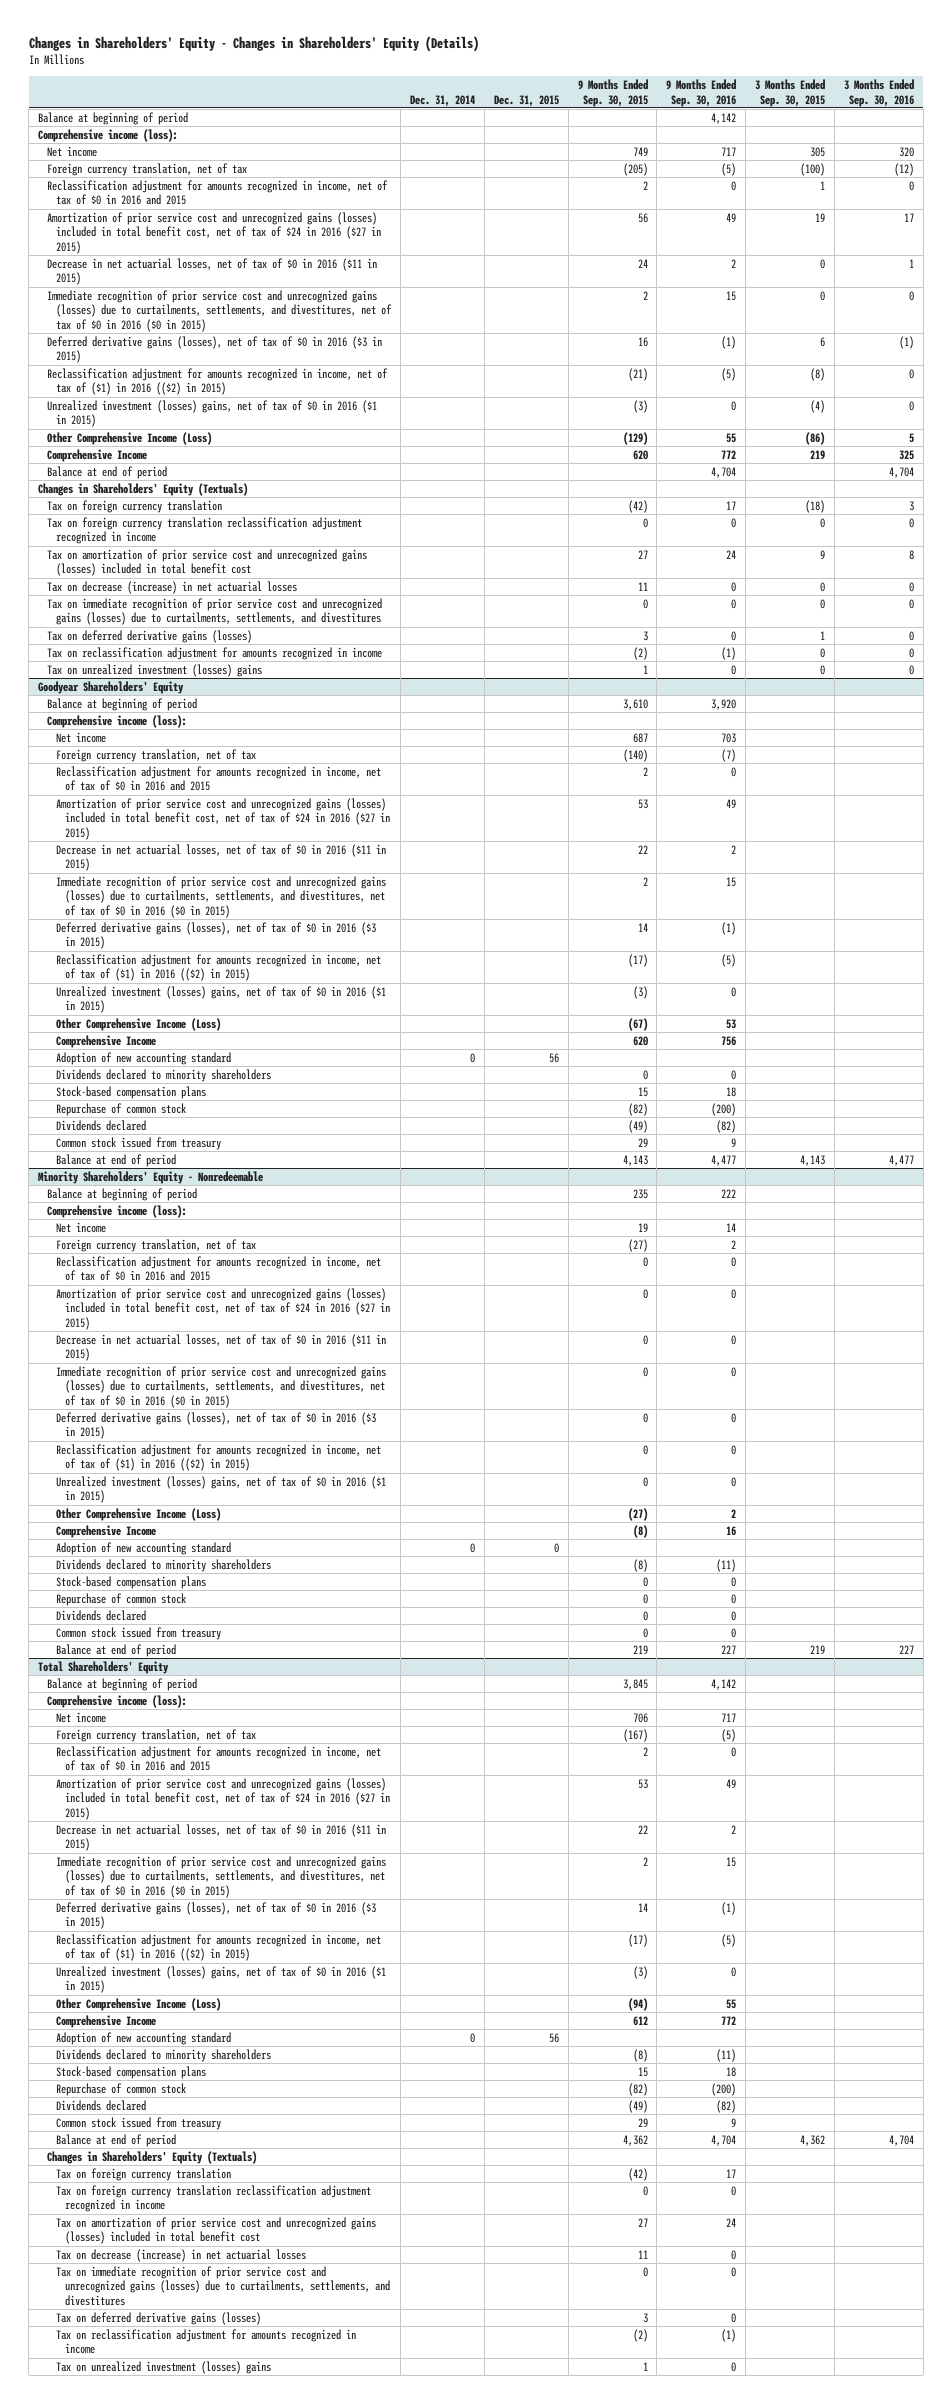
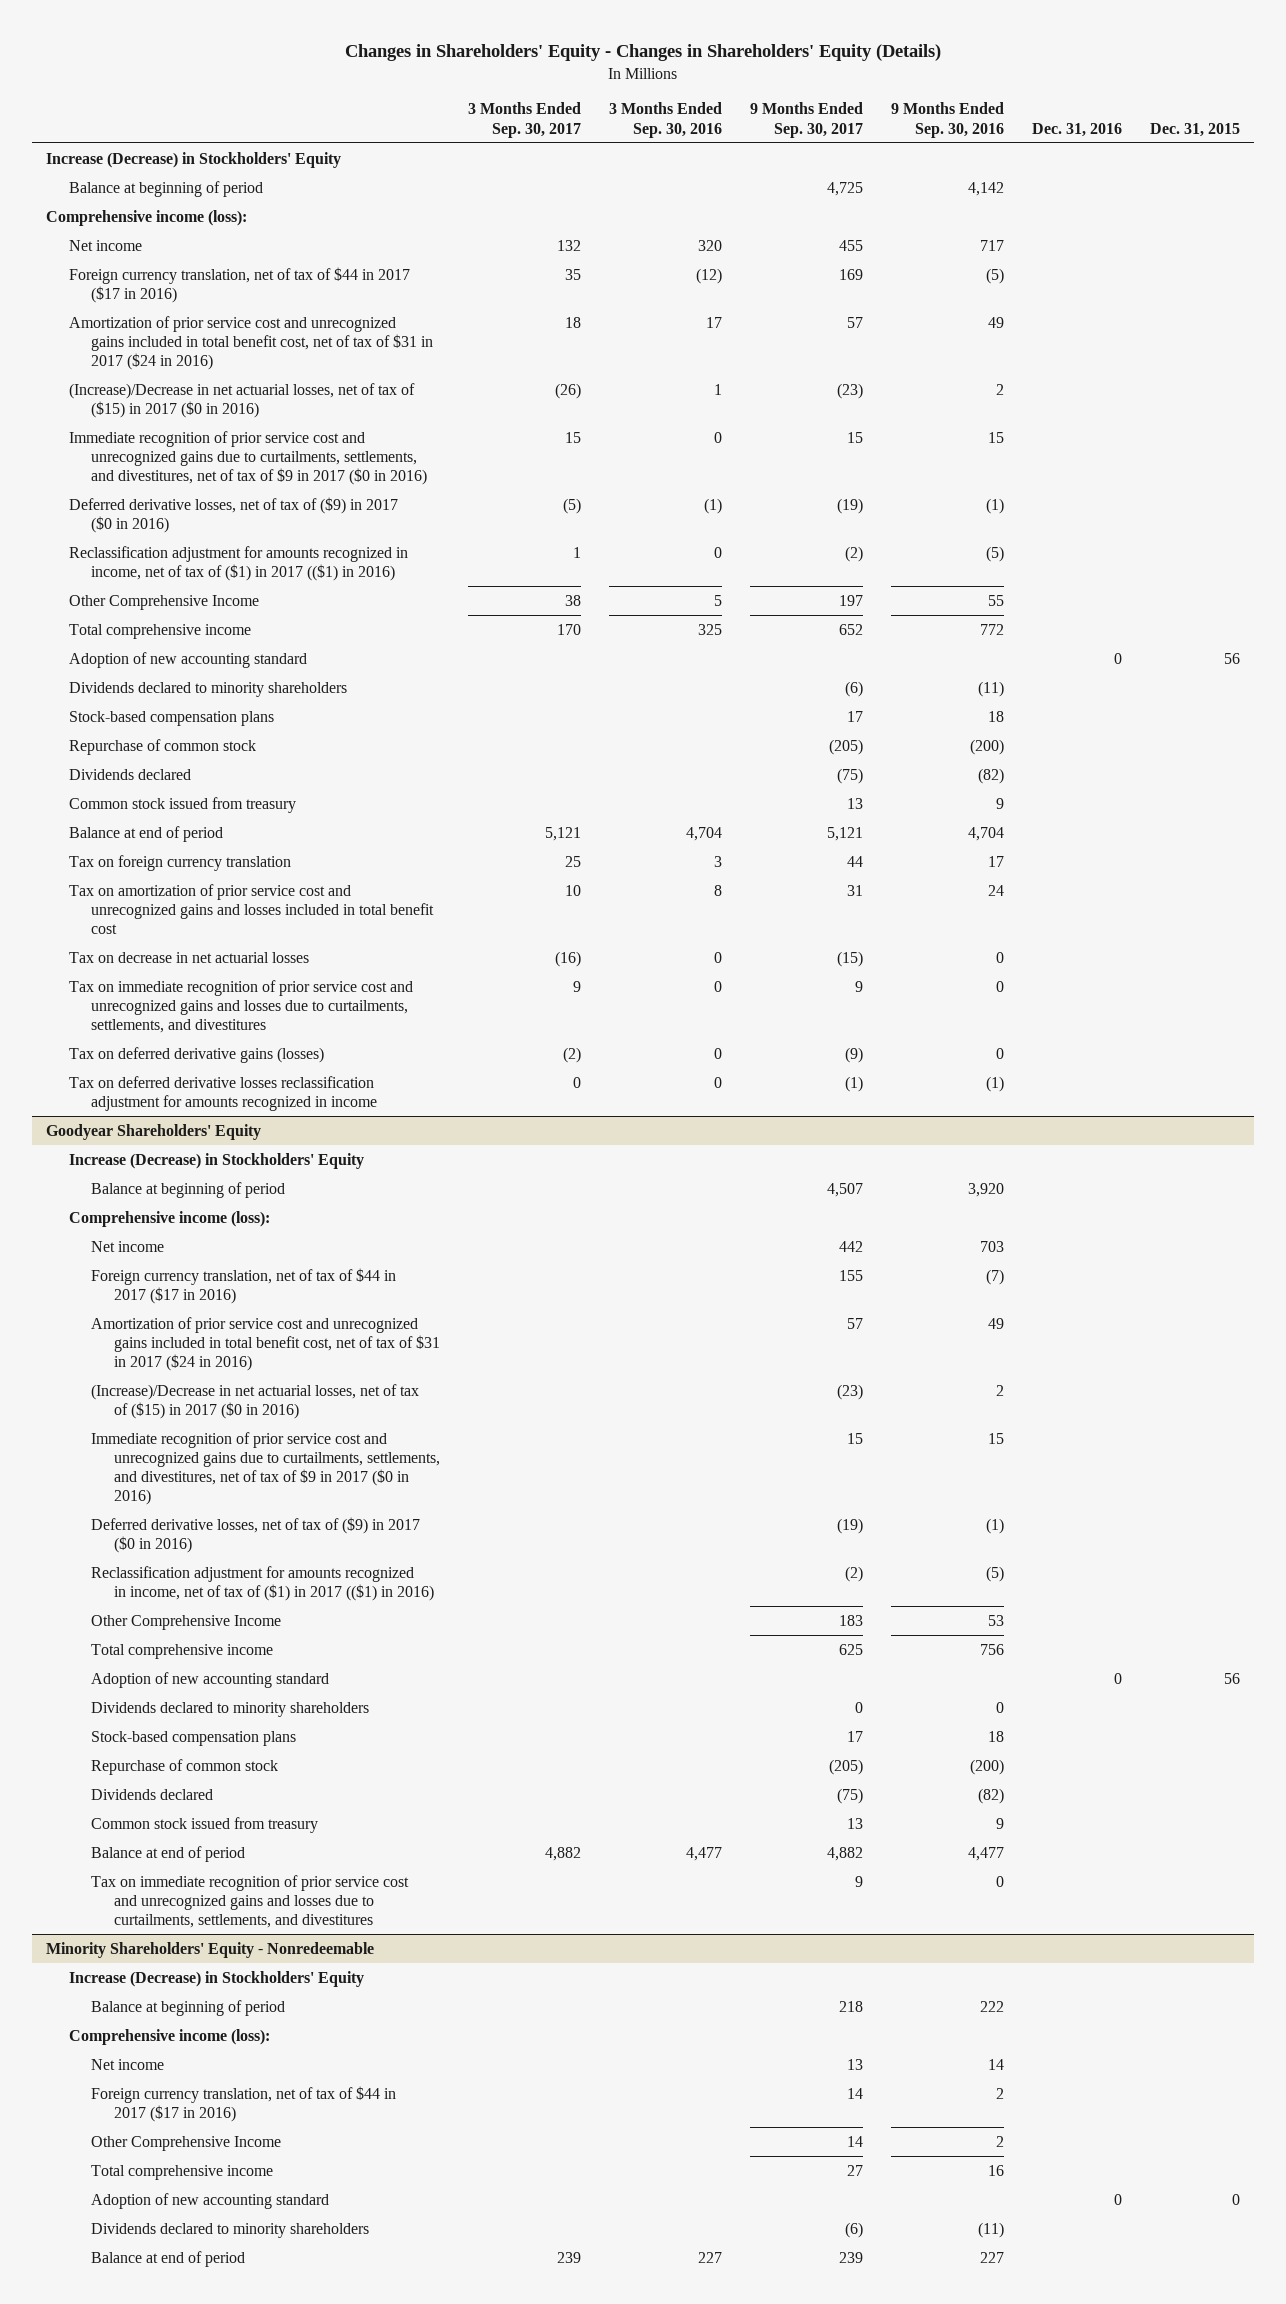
- | Dec. 31, 2014 | Dec. 31, 2015 | 9 Months Ended Sep. 30, 2015 | 9 Months Ended Sep. 30, 2016 | 3 Months Ended Sep. 30, 2015 | 3 Months Ended Sep. 30, 2016
+ | 3 Months Ended Sep. 30, 2017 | 3 Months Ended Sep. 30, 2016 | 9 Months Ended Sep. 30, 2017 | 9 Months Ended Sep. 30, 2016 | Dec. 31, 2016 | Dec. 31, 2015
+ Increase (Decrease) in Stockholders' Equity
- Foreign currency translation, net of tax | | | (205) | (5) | (100) | (12)
- Reclassification adjustment for amounts recognized in income, net of tax of $0 in 2016 and 2015 | | | 2 | 0 | 1 | 0
- Amortization of prior service cost and unrecognized gains (losses) included in total benefit cost, net of tax of $24 in 2016 ($27 in 2015) | | | 56 | 49 | 19 | 17
- Decrease in net actuarial losses, net of tax of $0 in 2016 ($11 in 2015) | | | 24 | 2 | 0 | 1
- Immediate recognition of prior service cost and unrecognized gains (losses) due to curtailments, settlements, and divestitures, net of tax of $0 in 2016 ($0 in 2015) | | | 2 | 15 | 0 | 0
- Deferred derivative gains (losses), net of tax of $0 in 2016 ($3 in 2015) | | | 16 | (1) | 6 | (1)
- Reclassification adjustment for amounts recognized in income, net of tax of ($1) in 2016 (($2) in 2015) | | | (21) | (5) | (8) | 0
- Unrealized investment (losses) gains, net of tax of $0 in 2016 ($1 in 2015) | | | (3) | 0 | (4) | 0
- Other Comprehensive Income (Loss) | | | (129) | 55 | (86) | 5
- Comprehensive Income | | | 620 | 772 | 219 | 325
+ Foreign currency translation, net of tax of $44 in 2017 ($17 in 2016) | 35 | (12) | 169 | (5) | |
+ Amortization of prior service cost and unrecognized gains included in total benefit cost, net of tax of $31 in 2017 ($24 in 2016) | 18 | 17 | 57 | 49 | |
+ (Increase)/Decrease in net actuarial losses, net of tax of ($15) in 2017 ($0 in 2016) | (26) | 1 | (23) | 2 | |
+ Immediate recognition of prior service cost and unrecognized gains due to curtailments, settlements, and divestitures, net of tax of $9 in 2017 ($0 in 2016) | 15 | 0 | 15 | 15 | |
+ Deferred derivative losses, net of tax of ($9) in 2017 ($0 in 2016) | (5) | (1) | (19) | (1) | |
+ Reclassification adjustment for amounts recognized in income, net of tax of ($1) in 2017 (($1) in 2016) | 1 | 0 | (2) | (5) | |
+ Other Comprehensive Income | 38 | 5 | 197 | 55 | |
+ Total comprehensive income | 170 | 325 | 652 | 772 | |
+ Adoption of new accounting standard | | | | | 0 | 56
+ Dividends declared to minority shareholders | | | (6) | (11) | |
+ Stock-based compensation plans | | | 17 | 18 | |
+ Repurchase of common stock | | | (205) | (200) | |
+ Dividends declared | | | (75) | (82) | |
+ Common stock issued from treasury | | | 13 | 9 | |
- Changes in Shareholders' Equity (Textuals)
- Tax on foreign currency translation reclassification adjustment recognized in income | | | 0 | 0 | 0 | 0
- Tax on amortization of prior service cost and unrecognized gains (losses) included in total benefit cost | | | 27 | 24 | 9 | 8
- Tax on decrease (increase) in net actuarial losses | | | 11 | 0 | 0 | 0
- Tax on immediate recognition of prior service cost and unrecognized gains (losses) due to curtailments, settlements, and divestitures | | | 0 | 0 | 0 | 0
+ Tax on amortization of prior service cost and unrecognized gains and losses included in total benefit cost | 10 | 8 | 31 | 24 | |
+ Tax on decrease in net actuarial losses | (16) | 0 | (15) | 0 | |
+ Tax on immediate recognition of prior service cost and unrecognized gains and losses due to curtailments, settlements, and divestitures | 9 | 0 | 9 | 0 | |
- Tax on reclassification adjustment for amounts recognized in income | | | (2) | (1) | 0 | 0
- Tax on unrealized investment (losses) gains | | | 1 | 0 | 0 | 0
+ Tax on deferred derivative losses reclassification adjustment for amounts recognized in income | 0 | 0 | (1) | (1) | |
@ Goodyear Shareholders' Equity
+ Increase (Decrease) in Stockholders' Equity
- Foreign currency translation, net of tax | | | (140) | (7) | |
- Reclassification adjustment for amounts recognized in income, net of tax of $0 in 2016 and 2015 | | | 2 | 0 | |
- Amortization of prior service cost and unrecognized gains (losses) included in total benefit cost, net of tax of $24 in 2016 ($27 in 2015) | | | 53 | 49 | |
- Decrease in net actuarial losses, net of tax of $0 in 2016 ($11 in 2015) | | | 22 | 2 | |
- Immediate recognition of prior service cost and unrecognized gains (losses) due to curtailments, settlements, and divestitures, net of tax of $0 in 2016 ($0 in 2015) | | | 2 | 15 | |
- Deferred derivative gains (losses), net of tax of $0 in 2016 ($3 in 2015) | | | 14 | (1) | |
- Reclassification adjustment for amounts recognized in income, net of tax of ($1) in 2016 (($2) in 2015) | | | (17) | (5) | |
- Unrealized investment (losses) gains, net of tax of $0 in 2016 ($1 in 2015) | | | (3) | 0 | |
- Other Comprehensive Income (Loss) | | | (67) | 53 | |
- Comprehensive Income | | | 620 | 756 | |
+ Foreign currency translation, net of tax of $44 in 2017 ($17 in 2016) | | | 155 | (7) | |
+ Amortization of prior service cost and unrecognized gains included in total benefit cost, net of tax of $31 in 2017 ($24 in 2016) | | | 57 | 49 | |
+ (Increase)/Decrease in net actuarial losses, net of tax of ($15) in 2017 ($0 in 2016) | | | (23) | 2 | |
+ Immediate recognition of prior service cost and unrecognized gains due to curtailments, settlements, and divestitures, net of tax of $9 in 2017 ($0 in 2016) | | | 15 | 15 | |
+ Deferred derivative losses, net of tax of ($9) in 2017 ($0 in 2016) | | | (19) | (1) | |
+ Reclassification adjustment for amounts recognized in income, net of tax of ($1) in 2017 (($1) in 2016) | | | (2) | (5) | |
+ Other Comprehensive Income | | | 183 | 53 | |
+ Total comprehensive income | | | 625 | 756 | |
+ Tax on immediate recognition of prior service cost and unrecognized gains and losses due to curtailments, settlements, and divestitures | | | 9 | 0 | |
@ Minority Shareholders' Equity - Nonredeemable
+ Increase (Decrease) in Stockholders' Equity
- Foreign currency translation, net of tax | | | (27) | 2 | |
- Reclassification adjustment for amounts recognized in income, net of tax of $0 in 2016 and 2015 | | | 0 | 0 | |
- Amortization of prior service cost and unrecognized gains (losses) included in total benefit cost, net of tax of $24 in 2016 ($27 in 2015) | | | 0 | 0 | |
- Decrease in net actuarial losses, net of tax of $0 in 2016 ($11 in 2015) | | | 0 | 0 | |
- Immediate recognition of prior service cost and unrecognized gains (losses) due to curtailments, settlements, and divestitures, net of tax of $0 in 2016 ($0 in 2015) | | | 0 | 0 | |
- Deferred derivative gains (losses), net of tax of $0 in 2016 ($3 in 2015) | | | 0 | 0 | |
- Reclassification adjustment for amounts recognized in income, net of tax of ($1) in 2016 (($2) in 2015) | | | 0 | 0 | |
- Unrealized investment (losses) gains, net of tax of $0 in 2016 ($1 in 2015) | | | 0 | 0 | |
- Other Comprehensive Income (Loss) | | | (27) | 2 | |
- Comprehensive Income | | | (8) | 16 | |
+ Foreign currency translation, net of tax of $44 in 2017 ($17 in 2016) | | | 14 | 2 | |
+ Other Comprehensive Income | | | 14 | 2 | |
+ Total comprehensive income | | | 27 | 16 | |
- Stock-based compensation plans | | | 0 | 0 | |
- Repurchase of common stock | | | 0 | 0 | |
- Dividends declared | | | 0 | 0 | |
- Common stock issued from treasury | | | 0 | 0 | |
- Total Shareholders' Equity
- Balance at beginning of period | | | 3,845 | 4,142 | |
- Comprehensive income (loss):
- Net income | | | 706 | 717 | |
- Foreign currency translation, net of tax | | | (167) | (5) | |
- Reclassification adjustment for amounts recognized in income, net of tax of $0 in 2016 and 2015 | | | 2 | 0 | |
- Amortization of prior service cost and unrecognized gains (losses) included in total benefit cost, net of tax of $24 in 2016 ($27 in 2015) | | | 53 | 49 | |
- Decrease in net actuarial losses, net of tax of $0 in 2016 ($11 in 2015) | | | 22 | 2 | |
- Immediate recognition of prior service cost and unrecognized gains (losses) due to curtailments, settlements, and divestitures, net of tax of $0 in 2016 ($0 in 2015) | | | 2 | 15 | |
- Deferred derivative gains (losses), net of tax of $0 in 2016 ($3 in 2015) | | | 14 | (1) | |
- Reclassification adjustment for amounts recognized in income, net of tax of ($1) in 2016 (($2) in 2015) | | | (17) | (5) | |
- Unrealized investment (losses) gains, net of tax of $0 in 2016 ($1 in 2015) | | | (3) | 0 | |
- Other Comprehensive Income (Loss) | | | (94) | 55 | |
- Comprehensive Income | | | 612 | 772 | |
- Adoption of new accounting standard | 0 | 56 | | | |
- Dividends declared to minority shareholders | | | (8) | (11) | |
- Stock-based compensation plans | | | 15 | 18 | |
- Repurchase of common stock | | | (82) | (200) | |
- Dividends declared | | | (49) | (82) | |
- Common stock issued from treasury | | | 29 | 9 | |
- Balance at end of period | | | 4,362 | 4,704 | 4,362 | 4,704
- Changes in Shareholders' Equity (Textuals)
- Tax on foreign currency translation | | | (42) | 17 | |
- Tax on foreign currency translation reclassification adjustment recognized in income | | | 0 | 0 | |
- Tax on amortization of prior service cost and unrecognized gains (losses) included in total benefit cost | | | 27 | 24 | |
- Tax on decrease (increase) in net actuarial losses | | | 11 | 0 | |
- Tax on immediate recognition of prior service cost and unrecognized gains (losses) due to curtailments, settlements, and divestitures | | | 0 | 0 | |
- Tax on deferred derivative gains (losses) | | | 3 | 0 | |
- Tax on reclassification adjustment for amounts recognized in income | | | (2) | (1) | |
- Tax on unrealized investment (losses) gains | | | 1 | 0 | |

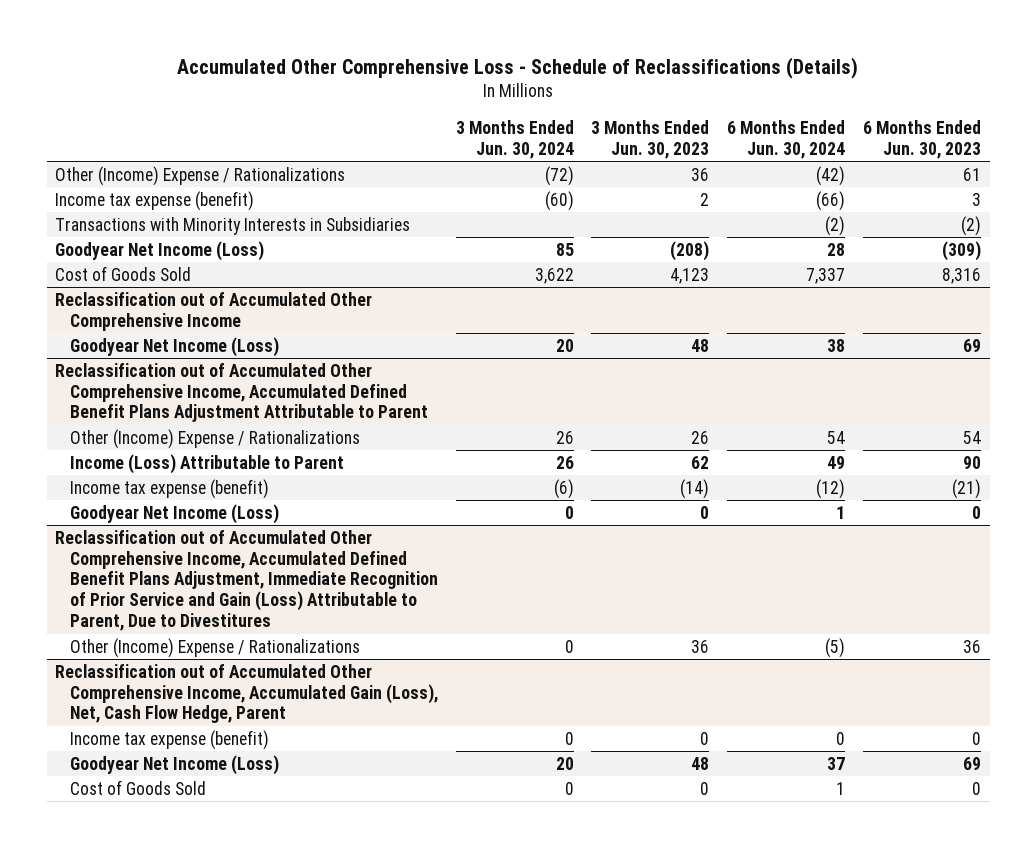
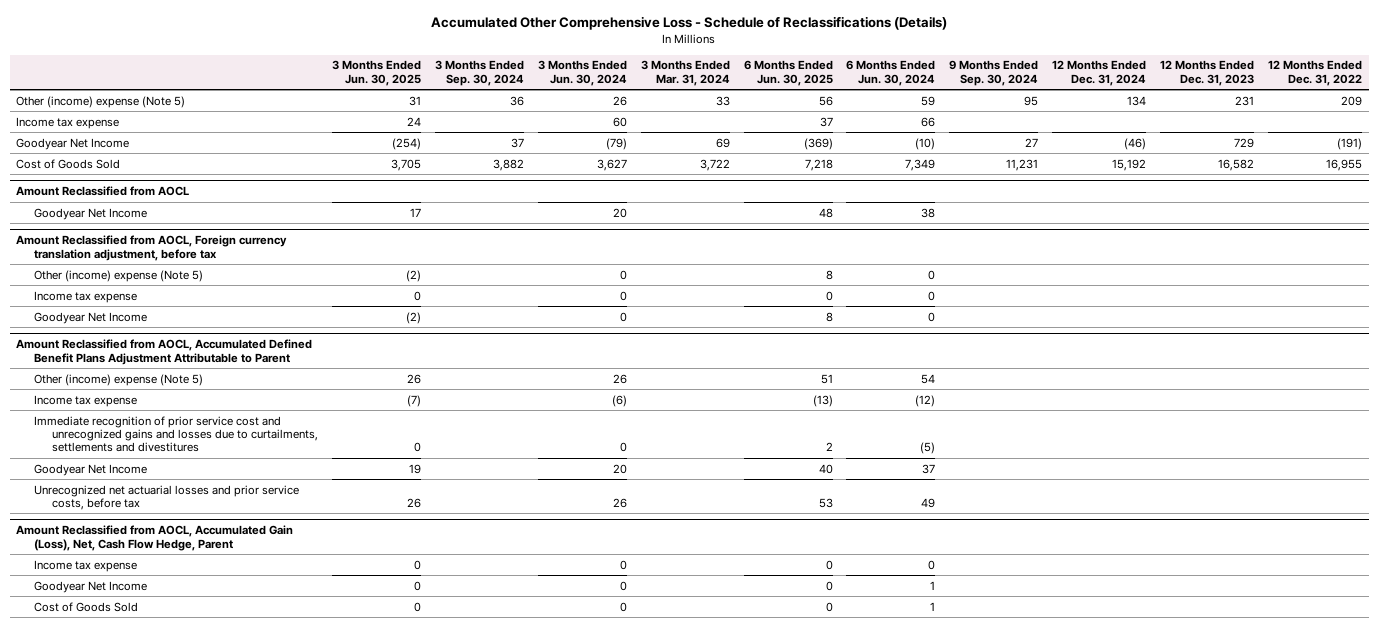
- | 3 Months Ended Jun. 30, 2024 | 3 Months Ended Jun. 30, 2023 | 6 Months Ended Jun. 30, 2024 | 6 Months Ended Jun. 30, 2023
+ | 3 Months Ended Jun. 30, 2025 | 3 Months Ended Sep. 30, 2024 | 3 Months Ended Jun. 30, 2024 | 3 Months Ended Mar. 31, 2024 | 6 Months Ended Jun. 30, 2025 | 6 Months Ended Jun. 30, 2024 | 9 Months Ended Sep. 30, 2024 | 12 Months Ended Dec. 31, 2024 | 12 Months Ended Dec. 31, 2023 | 12 Months Ended Dec. 31, 2022
- Other (Income) Expense / Rationalizations | (72) | 36 | (42) | 61
- Income tax expense (benefit) | (60) | 2 | (66) | 3
- Transactions with Minority Interests in Subsidiaries | | | (2) | (2)
- Goodyear Net Income (Loss) | 85 | (208) | 28 | (309)
- Cost of Goods Sold | 3,622 | 4,123 | 7,337 | 8,316
- Reclassification out of Accumulated Other Comprehensive Income
- Goodyear Net Income (Loss) | 20 | 48 | 38 | 69
- Reclassification out of Accumulated Other Comprehensive Income, Accumulated Defined Benefit Plans Adjustment Attributable to Parent
- Other (Income) Expense / Rationalizations | 26 | 26 | 54 | 54
- Income (Loss) Attributable to Parent | 26 | 62 | 49 | 90
- Income tax expense (benefit) | (6) | (14) | (12) | (21)
- Goodyear Net Income (Loss) | 0 | 0 | 1 | 0
- Reclassification out of Accumulated Other Comprehensive Income, Accumulated Defined Benefit Plans Adjustment, Immediate Recognition of Prior Service and Gain (Loss) Attributable to Parent, Due to Divestitures
- Other (Income) Expense / Rationalizations | 0 | 36 | (5) | 36
- Reclassification out of Accumulated Other Comprehensive Income, Accumulated Gain (Loss), Net, Cash Flow Hedge, Parent
- Income tax expense (benefit) | 0 | 0 | 0 | 0
- Goodyear Net Income (Loss) | 20 | 48 | 37 | 69
+ Other (income) expense (Note 5) | 31 | 36 | 26 | 33 | 56 | 59 | 95 | 134 | 231 | 209
+ Income tax expense | 24 | | 60 | | 37 | 66 | | | |
+ Goodyear Net Income | (254) | 37 | (79) | 69 | (369) | (10) | 27 | (46) | 729 | (191)
+ Cost of Goods Sold | 3,705 | 3,882 | 3,627 | 3,722 | 7,218 | 7,349 | 11,231 | 15,192 | 16,582 | 16,955
+ Amount Reclassified from AOCL
+ Goodyear Net Income | 17 | | 20 | | 48 | 38 | | | |
+ Amount Reclassified from AOCL, Foreign currency translation adjustment, before tax
+ Other (income) expense (Note 5) | (2) | | 0 | | 8 | 0 | | | |
+ Income tax expense | 0 | | 0 | | 0 | 0 | | | |
+ Goodyear Net Income | (2) | | 0 | | 8 | 0 | | | |
+ Amount Reclassified from AOCL, Accumulated Defined Benefit Plans Adjustment Attributable to Parent
+ Other (income) expense (Note 5) | 26 | | 26 | | 51 | 54 | | | |
+ Income tax expense | (7) | | (6) | | (13) | (12) | | | |
+ Immediate recognition of prior service cost and unrecognized gains and losses due to curtailments, settlements and divestitures | 0 | | 0 | | 2 | (5) | | | |
+ Goodyear Net Income | 19 | | 20 | | 40 | 37 | | | |
+ Unrecognized net actuarial losses and prior service costs, before tax | 26 | | 26 | | 53 | 49 | | | |
+ Amount Reclassified from AOCL, Accumulated Gain (Loss), Net, Cash Flow Hedge, Parent
+ Income tax expense | 0 | | 0 | | 0 | 0 | | | |
+ Goodyear Net Income | 0 | | 0 | | 0 | 1 | | | |

